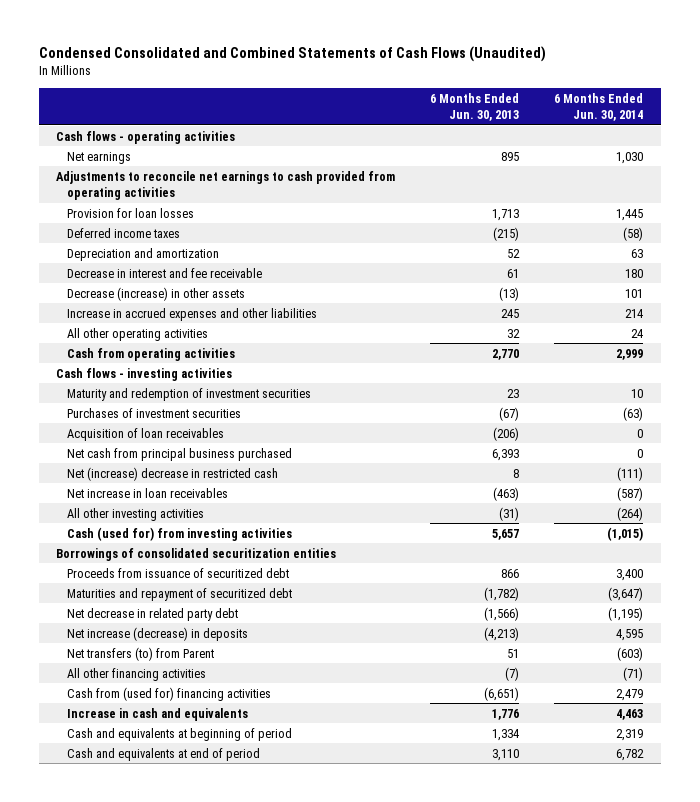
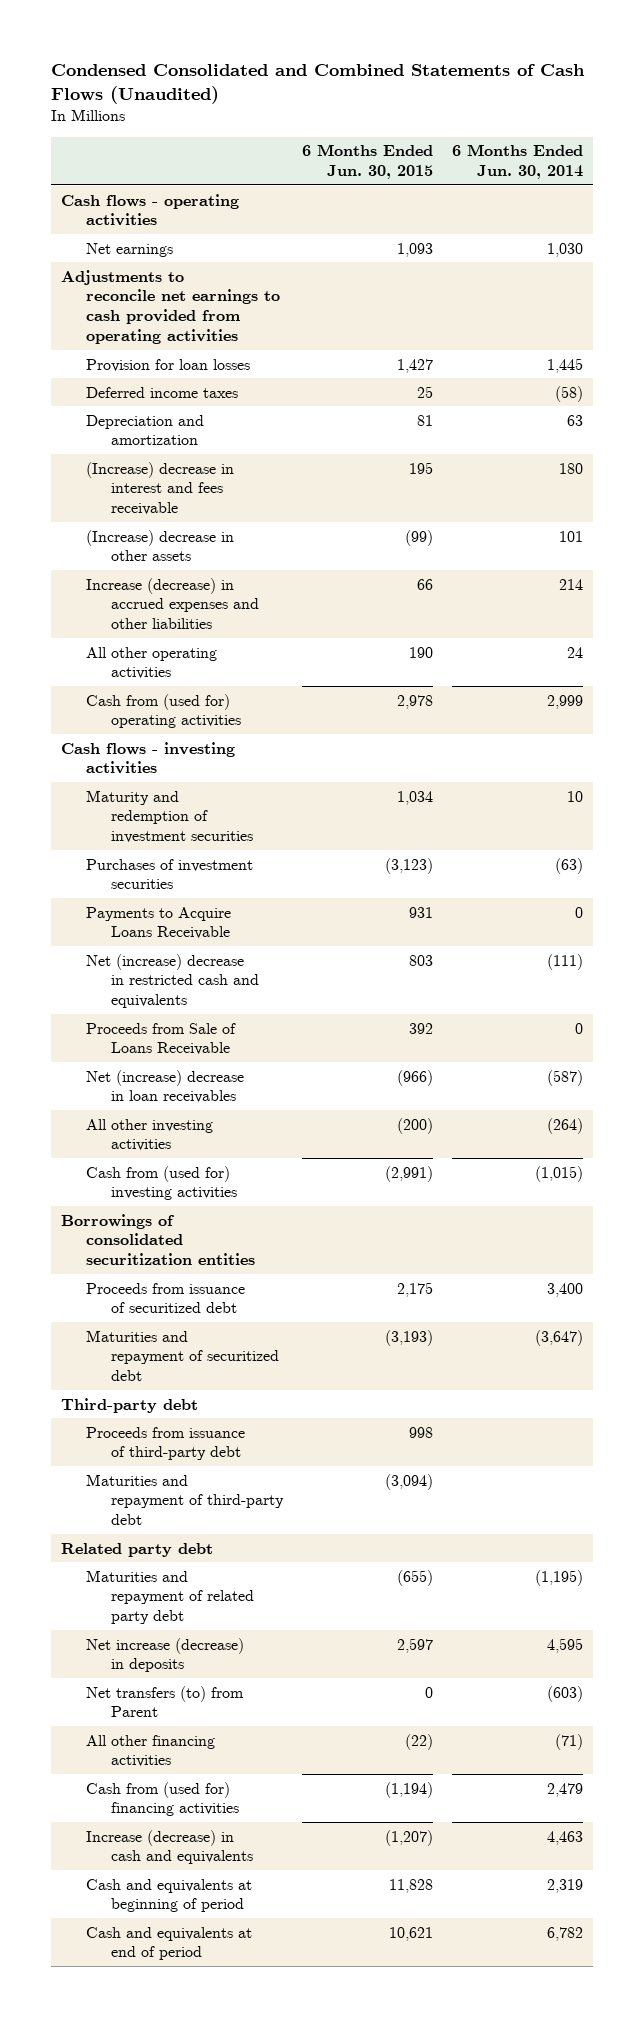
- | 6 Months Ended Jun. 30, 2013 | 6 Months Ended Jun. 30, 2014
+ | 6 Months Ended Jun. 30, 2015 | 6 Months Ended Jun. 30, 2014
- Decrease in interest and fee receivable | 61 | 180
- Decrease (increase) in other assets | (13) | 101
- Increase in accrued expenses and other liabilities | 245 | 214
+ (Increase) decrease in interest and fees receivable | 195 | 180
+ (Increase) decrease in other assets | (99) | 101
+ Increase (decrease) in accrued expenses and other liabilities | 66 | 214
- Cash from operating activities | 2,770 | 2,999
+ Cash from (used for) operating activities | 2,978 | 2,999
- Acquisition of loan receivables | (206) | 0
- Net cash from principal business purchased | 6,393 | 0
- Net (increase) decrease in restricted cash | 8 | (111)
- Net increase in loan receivables | (463) | (587)
+ Payments to Acquire Loans Receivable | 931 | 0
+ Net (increase) decrease in restricted cash and equivalents | 803 | (111)
+ Proceeds from Sale of Loans Receivable | 392 | 0
+ Net (increase) decrease in loan receivables | (966) | (587)
- Cash (used for) from investing activities | 5,657 | (1,015)
+ Cash from (used for) investing activities | (2,991) | (1,015)
- Net decrease in related party debt | (1,566) | (1,195)
+ Third-party debt
+ Proceeds from issuance of third-party debt | 998 |
+ Maturities and repayment of third-party debt | (3,094) |
+ Related party debt
+ Maturities and repayment of related party debt | (655) | (1,195)
- Increase in cash and equivalents | 1,776 | 4,463
+ Increase (decrease) in cash and equivalents | (1,207) | 4,463

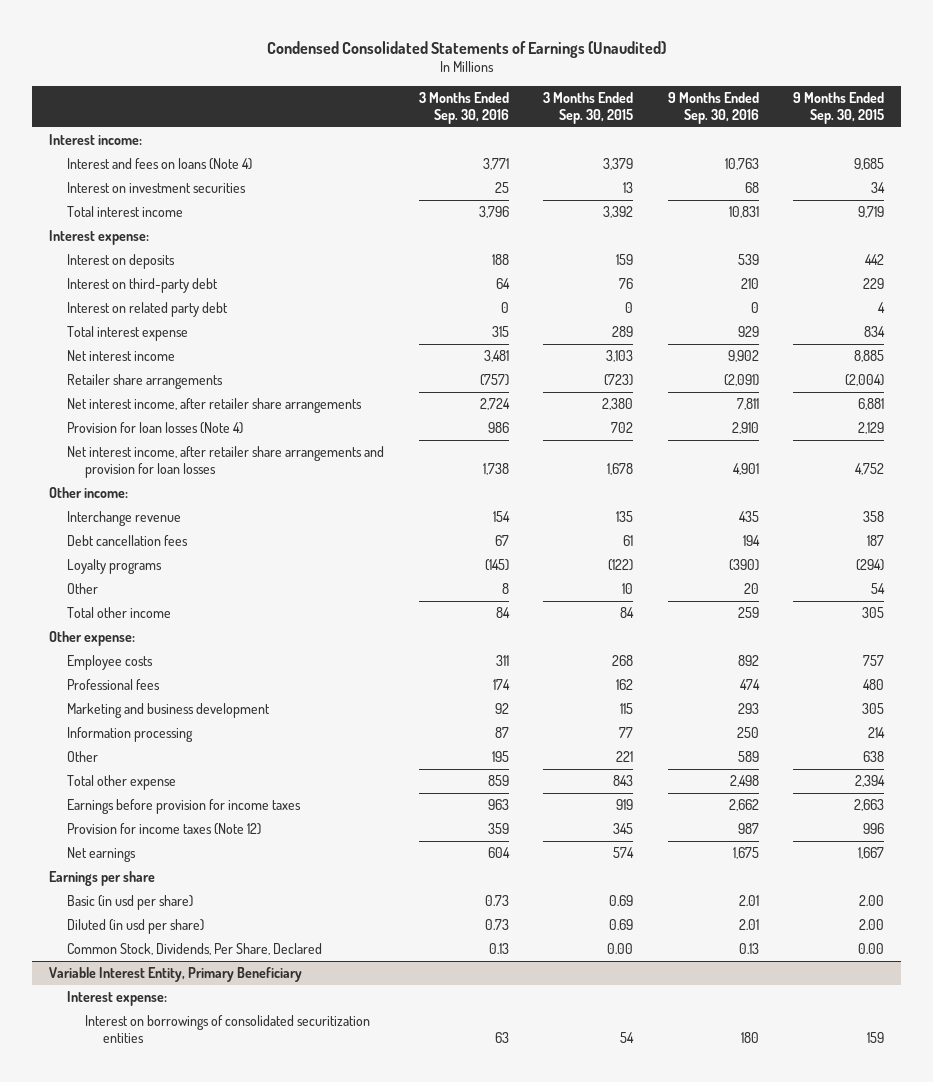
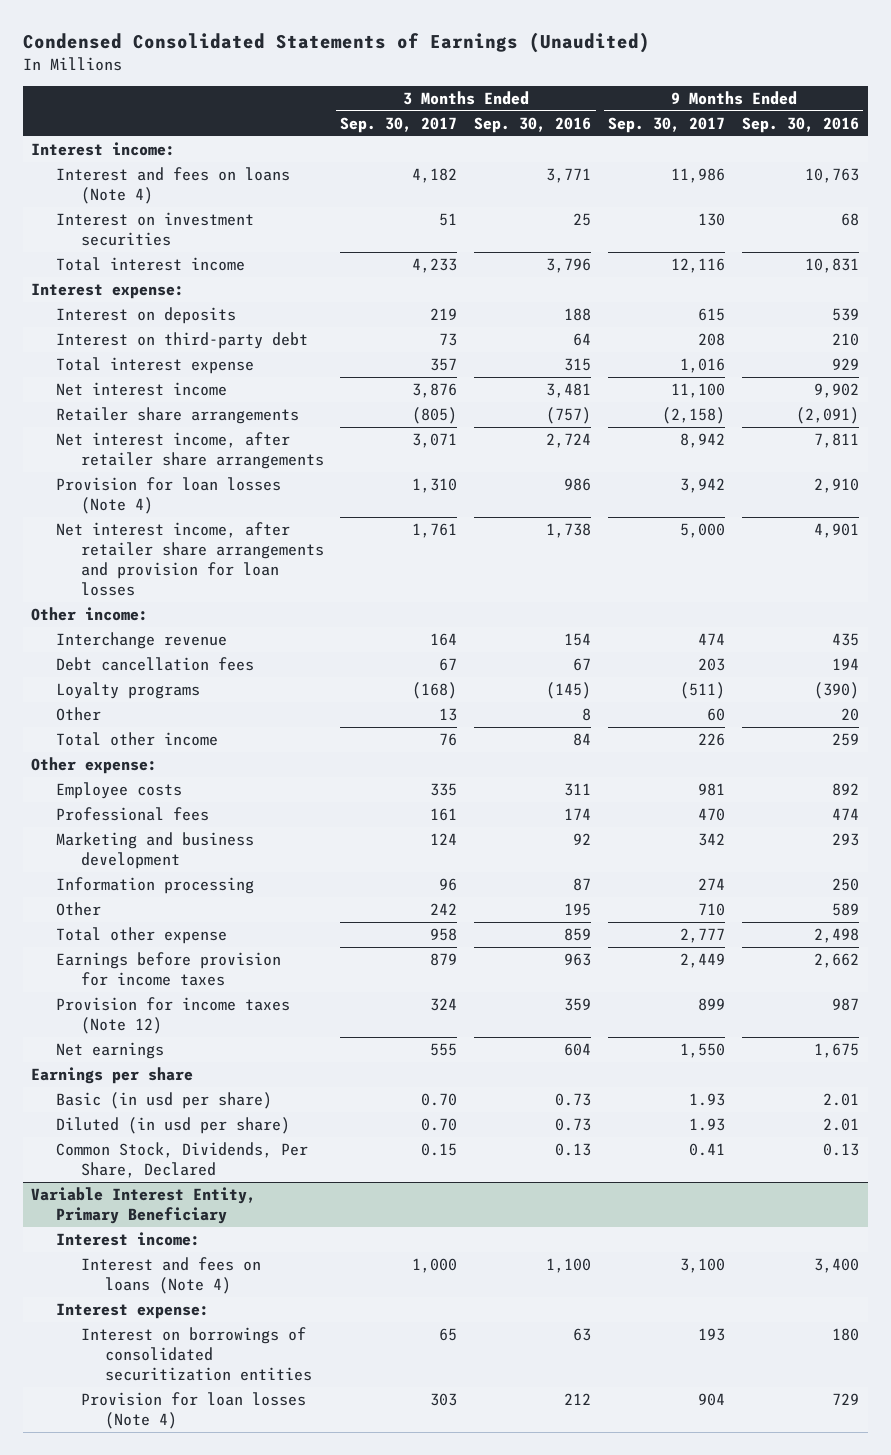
- | 3 Months Ended Sep. 30, 2016 | 3 Months Ended Sep. 30, 2015 | 9 Months Ended Sep. 30, 2016 | 9 Months Ended Sep. 30, 2015
+ | 3 Months Ended Sep. 30, 2017 | 3 Months Ended Sep. 30, 2016 | 9 Months Ended Sep. 30, 2017 | 9 Months Ended Sep. 30, 2016
- Interest on related party debt | 0 | 0 | 0 | 4
@ Variable Interest Entity, Primary Beneficiary
+ Interest income:
+ Interest and fees on loans (Note 4) | 1,000 | 1,100 | 3,100 | 3,400
+ Provision for loan losses (Note 4) | 303 | 212 | 904 | 729

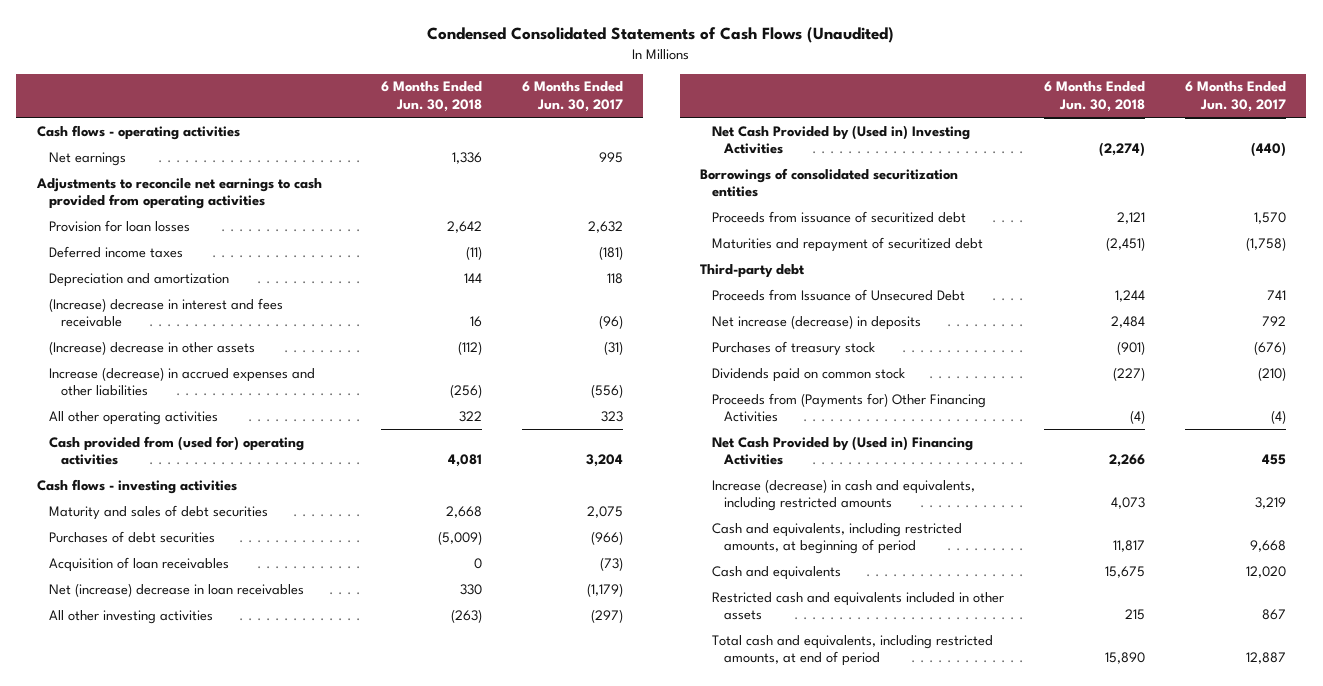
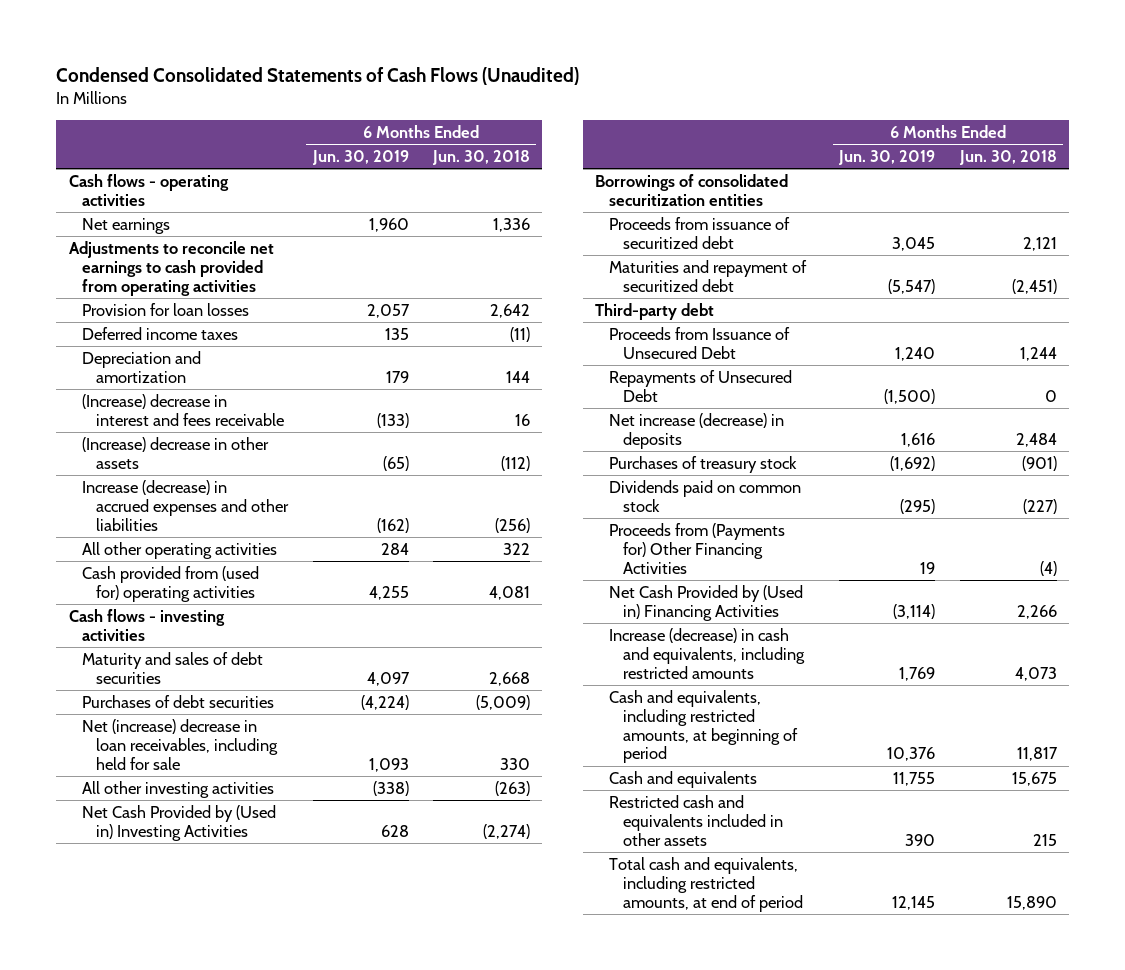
- | 6 Months Ended Jun. 30, 2018 | 6 Months Ended Jun. 30, 2017
+ | 6 Months Ended Jun. 30, 2019 | 6 Months Ended Jun. 30, 2018
- Acquisition of loan receivables | 0 | (73)
- Net (increase) decrease in loan receivables | 330 | (1,179)
+ Net (increase) decrease in loan receivables, including held for sale | 1,093 | 330
+ Repayments of Unsecured Debt | (1,500) | 0

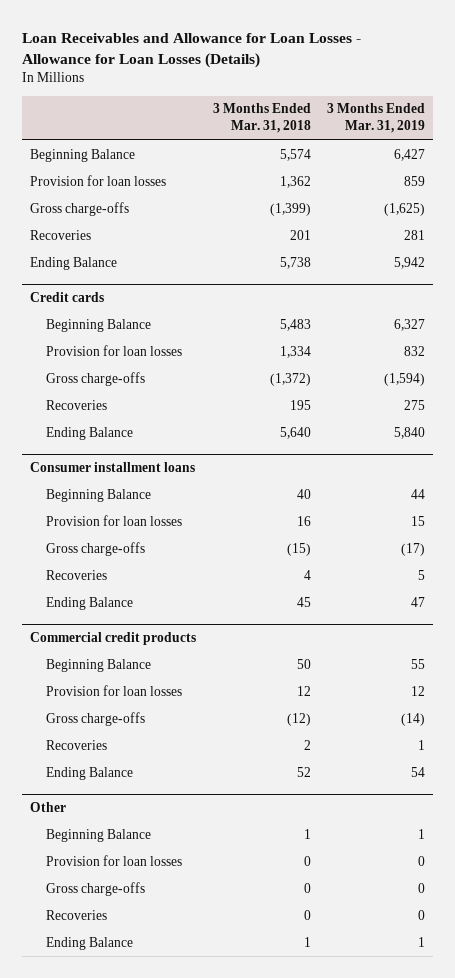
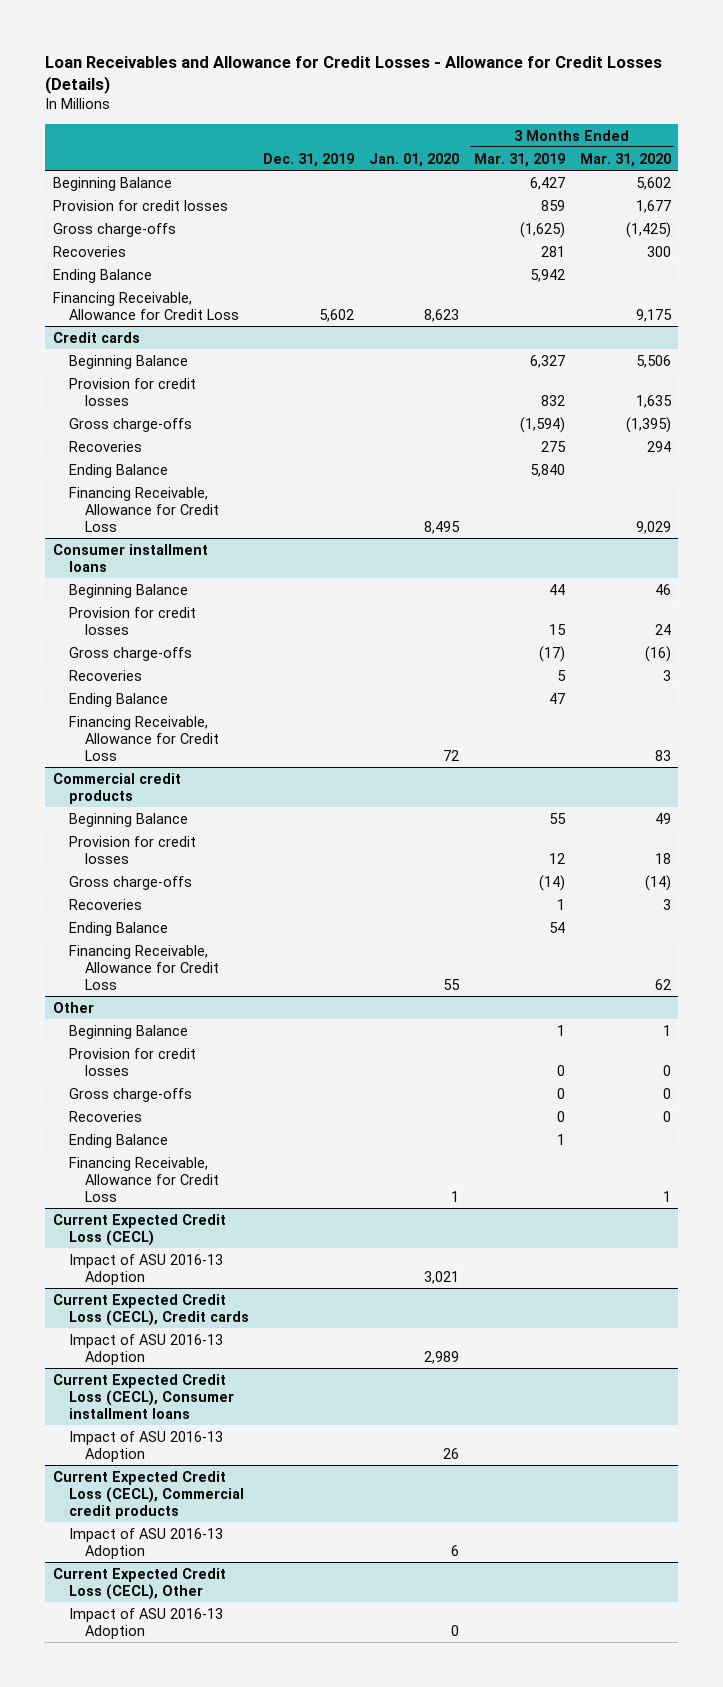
- Loan Receivables and Allowance for Loan Losses - Allowance for Loan Losses (Details)
+ Loan Receivables and Allowance for Credit Losses - Allowance for Credit Losses (Details)
- | 3 Months Ended Mar. 31, 2018 | 3 Months Ended Mar. 31, 2019
+ | Dec. 31, 2019 | Jan. 01, 2020 | 3 Months Ended Mar. 31, 2019 | 3 Months Ended Mar. 31, 2020
- Provision for loan losses | 1,362 | 859
+ Provision for credit losses | | | 859 | 1,677
+ Financing Receivable, Allowance for Credit Loss | 5,602 | 8,623 | | 9,175
@ Credit cards
- Provision for loan losses | 1,334 | 832
+ Provision for credit losses | | | 832 | 1,635
+ Financing Receivable, Allowance for Credit Loss | | 8,495 | | 9,029
@ Consumer installment loans
- Provision for loan losses | 16 | 15
+ Provision for credit losses | | | 15 | 24
+ Financing Receivable, Allowance for Credit Loss | | 72 | | 83
@ Commercial credit products
- Provision for loan losses | 12 | 12
+ Provision for credit losses | | | 12 | 18
+ Financing Receivable, Allowance for Credit Loss | | 55 | | 62
@ Other
- Provision for loan losses | 0 | 0
+ Provision for credit losses | | | 0 | 0
+ Financing Receivable, Allowance for Credit Loss | | 1 | | 1
+ Current Expected Credit Loss (CECL)
+ Impact of ASU 2016-13 Adoption | | 3,021 | |
+ Current Expected Credit Loss (CECL), Credit cards
+ Impact of ASU 2016-13 Adoption | | 2,989 | |
+ Current Expected Credit Loss (CECL), Consumer installment loans
+ Impact of ASU 2016-13 Adoption | | 26 | |
+ Current Expected Credit Loss (CECL), Commercial credit products
+ Impact of ASU 2016-13 Adoption | | 6 | |
+ Current Expected Credit Loss (CECL), Other
+ Impact of ASU 2016-13 Adoption | | 0 | |

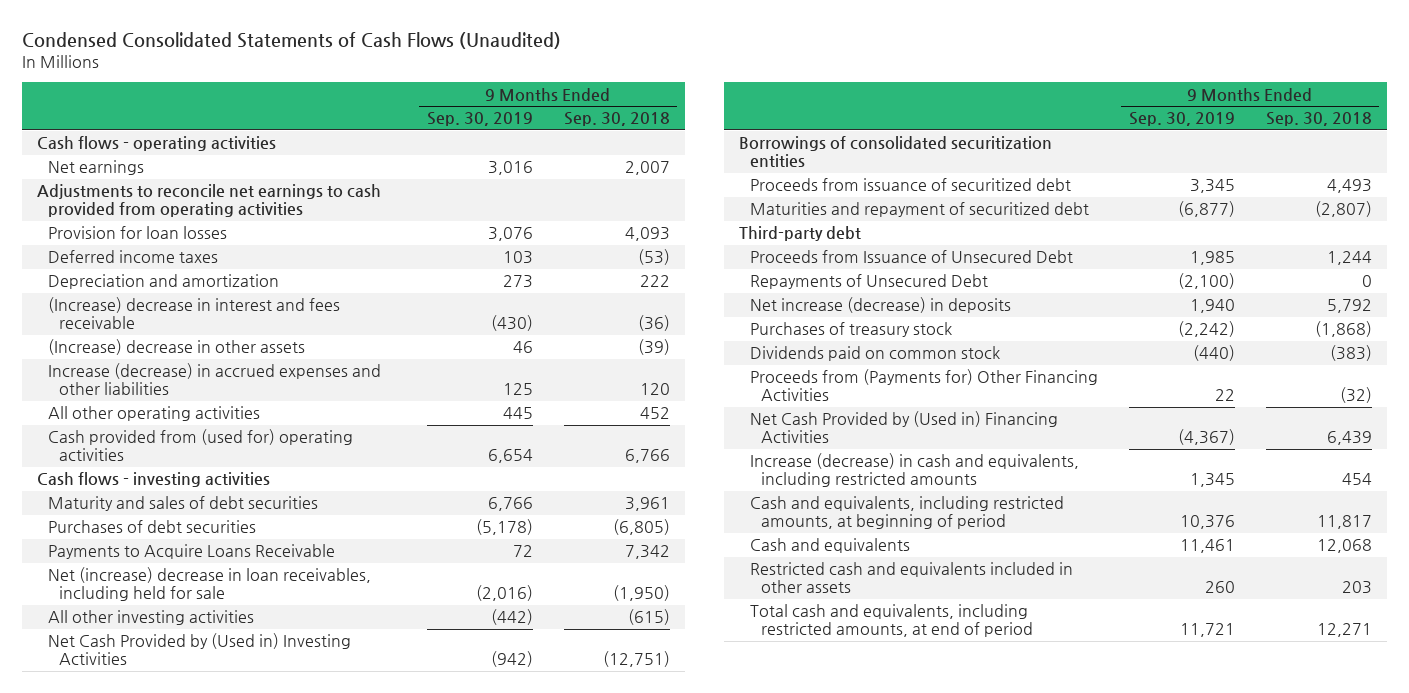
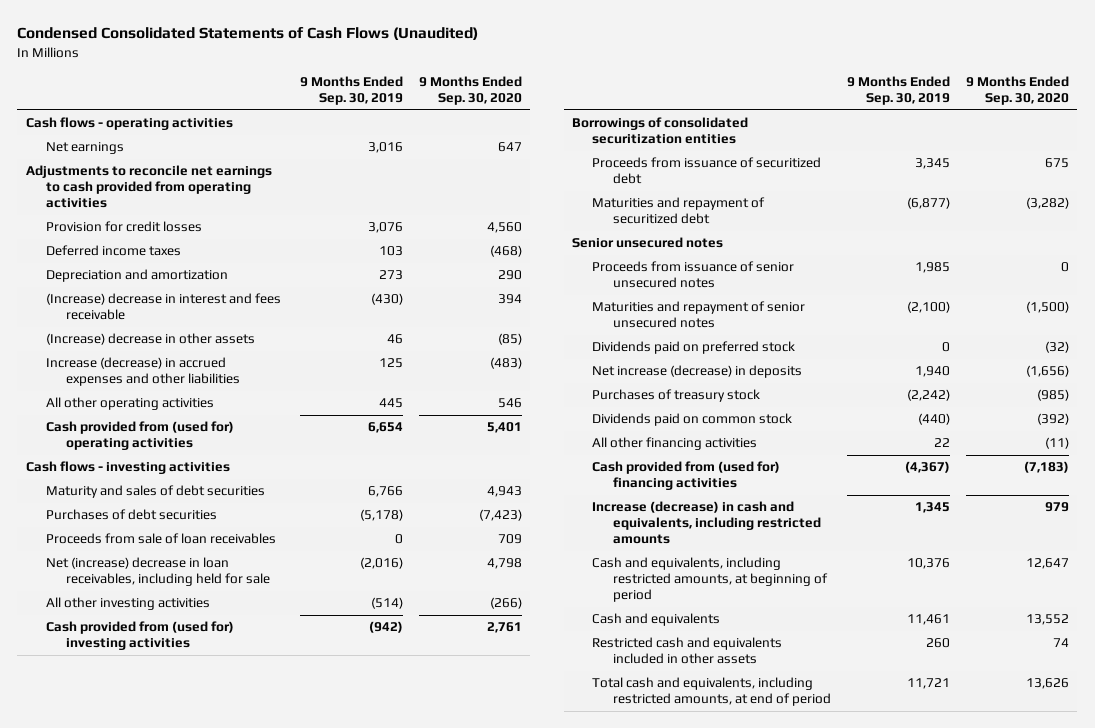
- | 9 Months Ended Sep. 30, 2019 | 9 Months Ended Sep. 30, 2018
+ | 9 Months Ended Sep. 30, 2019 | 9 Months Ended Sep. 30, 2020
- Provision for loan losses | 3,076 | 4,093
+ Provision for credit losses | 3,076 | 4,560
- Payments to Acquire Loans Receivable | 72 | 7,342
+ Proceeds from sale of loan receivables | 0 | 709
- All other investing activities | (442) | (615)
- Net Cash Provided by (Used in) Investing Activities | (942) | (12,751)
+ All other investing activities | (514) | (266)
+ Cash provided from (used for) investing activities | (942) | 2,761
- Third-party debt
- Proceeds from Issuance of Unsecured Debt | 1,985 | 1,244
- Repayments of Unsecured Debt | (2,100) | 0
+ Senior unsecured notes
+ Proceeds from issuance of senior unsecured notes | 1,985 | 0
+ Maturities and repayment of senior unsecured notes | (2,100) | (1,500)
+ Dividends paid on preferred stock | 0 | (32)
- Proceeds from (Payments for) Other Financing Activities | 22 | (32)
- Net Cash Provided by (Used in) Financing Activities | (4,367) | 6,439
+ All other financing activities | 22 | (11)
+ Cash provided from (used for) financing activities | (4,367) | (7,183)

